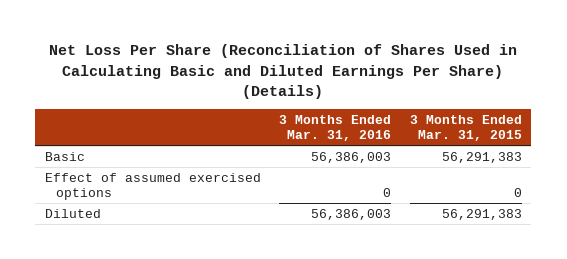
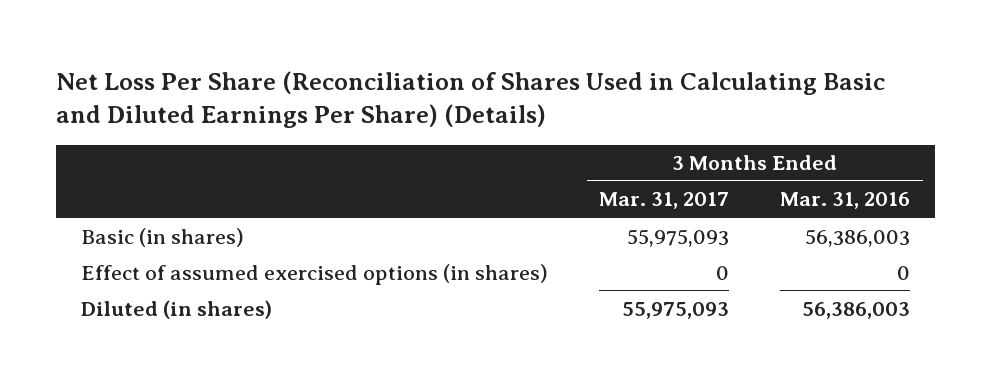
- | 3 Months Ended Mar. 31, 2016 | 3 Months Ended Mar. 31, 2015
+ | 3 Months Ended Mar. 31, 2017 | 3 Months Ended Mar. 31, 2016
- Basic | 56,386,003 | 56,291,383
- Effect of assumed exercised options | 0 | 0
- Diluted | 56,386,003 | 56,291,383
+ Basic (in shares) | 55,975,093 | 56,386,003
+ Effect of assumed exercised options (in shares) | 0 | 0
+ Diluted (in shares) | 55,975,093 | 56,386,003

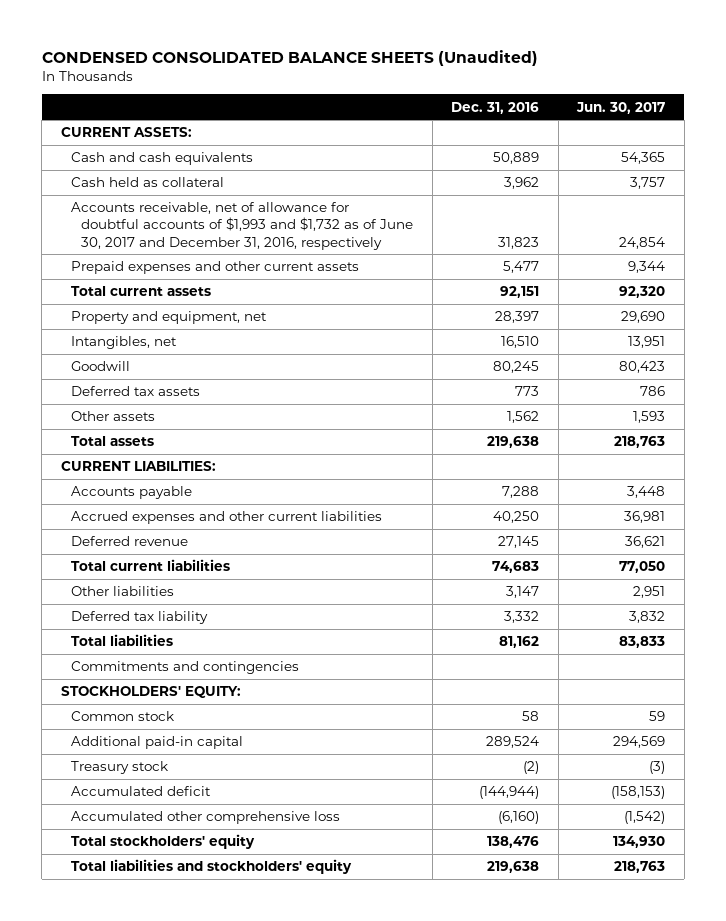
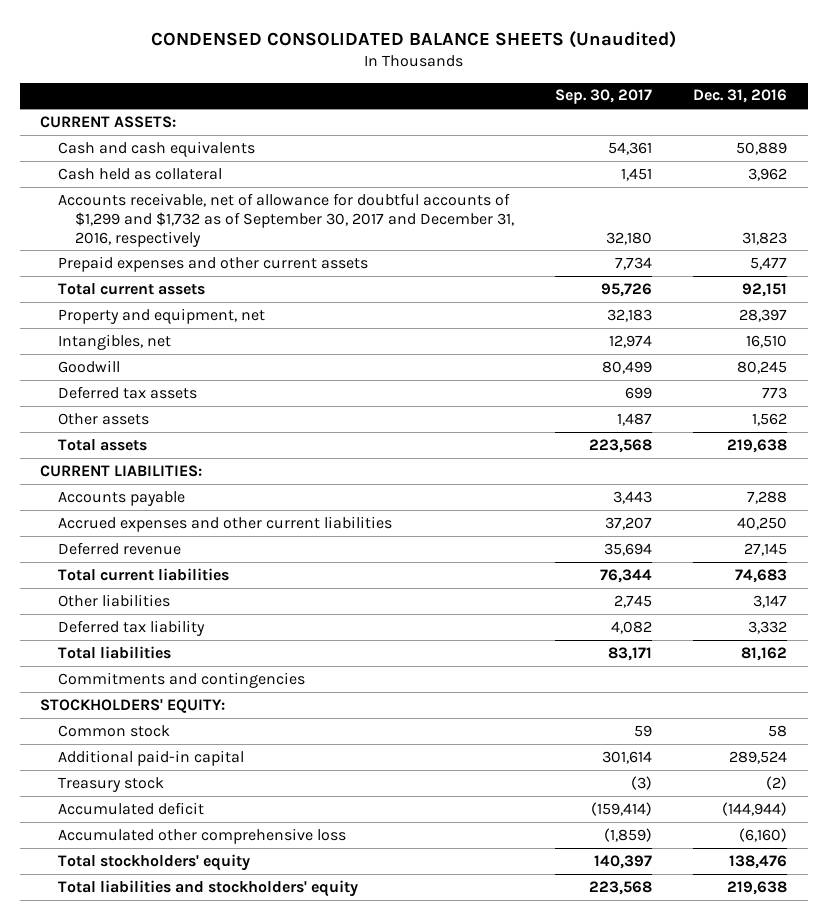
- | Dec. 31, 2016 | Jun. 30, 2017
+ | Sep. 30, 2017 | Dec. 31, 2016
- Accounts receivable, net of allowance for doubtful accounts of $1,993 and $1,732 as of June 30, 2017 and December 31, 2016, respectively | 31,823 | 24,854
+ Accounts receivable, net of allowance for doubtful accounts of $1,299 and $1,732 as of September 30, 2017 and December 31, 2016, respectively | 32,180 | 31,823

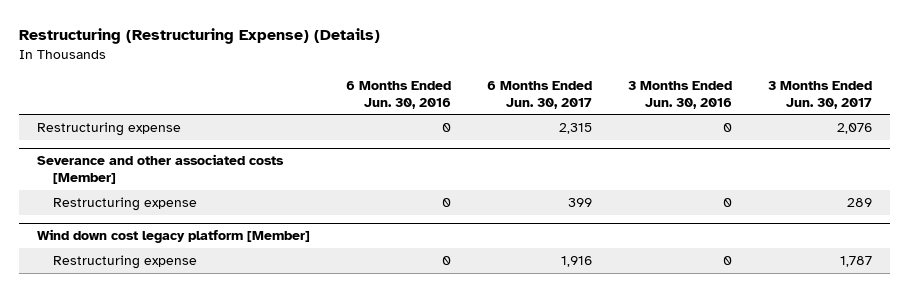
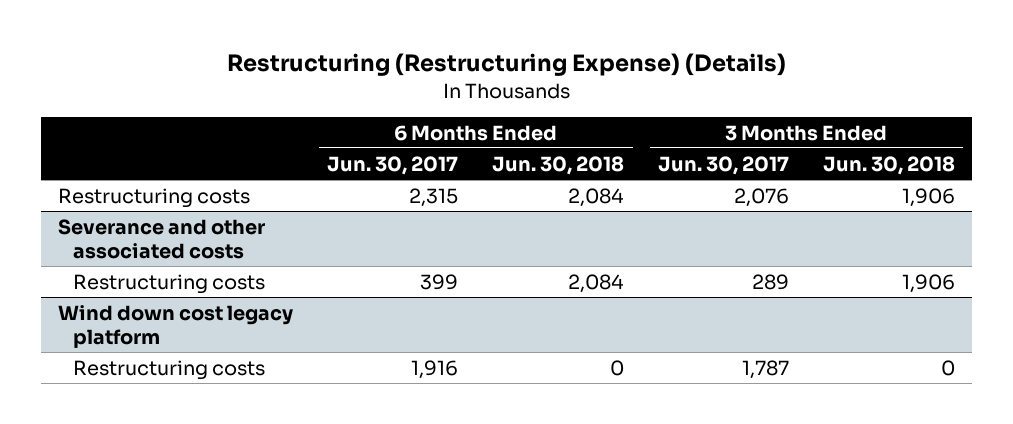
- | 6 Months Ended Jun. 30, 2016 | 6 Months Ended Jun. 30, 2017 | 3 Months Ended Jun. 30, 2016 | 3 Months Ended Jun. 30, 2017
+ | 6 Months Ended Jun. 30, 2017 | 6 Months Ended Jun. 30, 2018 | 3 Months Ended Jun. 30, 2017 | 3 Months Ended Jun. 30, 2018
- Restructuring expense | 0 | 2,315 | 0 | 2,076
- Severance and other associated costs [Member]
- Restructuring expense | 0 | 399 | 0 | 289
- Wind down cost legacy platform [Member]
- Restructuring expense | 0 | 1,916 | 0 | 1,787
+ Restructuring costs | 2,315 | 2,084 | 2,076 | 1,906
+ Severance and other associated costs
+ Restructuring costs | 399 | 2,084 | 289 | 1,906
+ Wind down cost legacy platform
+ Restructuring costs | 1,916 | 0 | 1,787 | 0

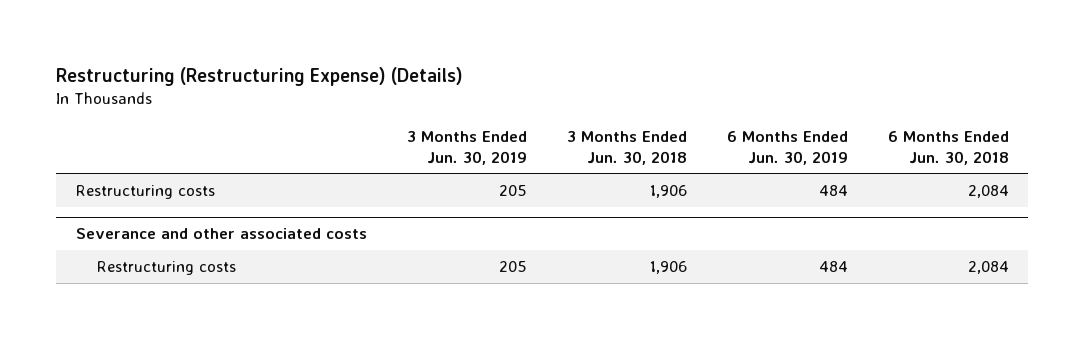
- | 6 Months Ended Jun. 30, 2017 | 6 Months Ended Jun. 30, 2018 | 3 Months Ended Jun. 30, 2017 | 3 Months Ended Jun. 30, 2018
+ | 3 Months Ended Jun. 30, 2019 | 3 Months Ended Jun. 30, 2018 | 6 Months Ended Jun. 30, 2019 | 6 Months Ended Jun. 30, 2018
- Wind down cost legacy platform
- Restructuring costs | 1,916 | 0 | 1,787 | 0

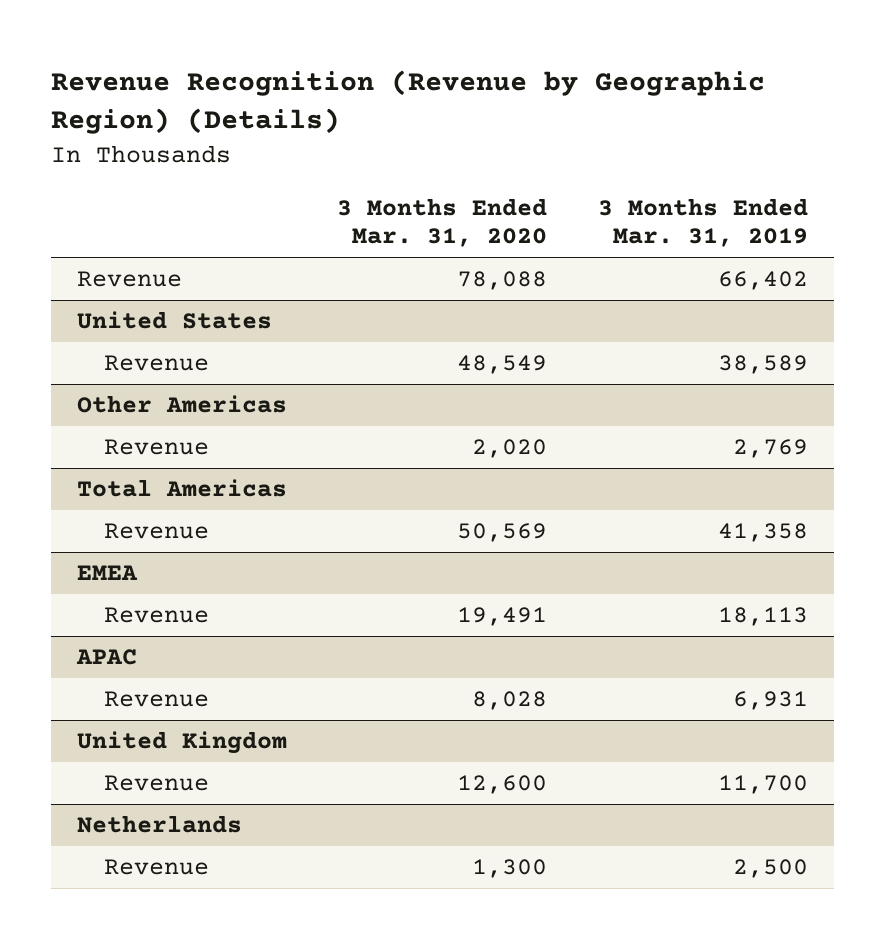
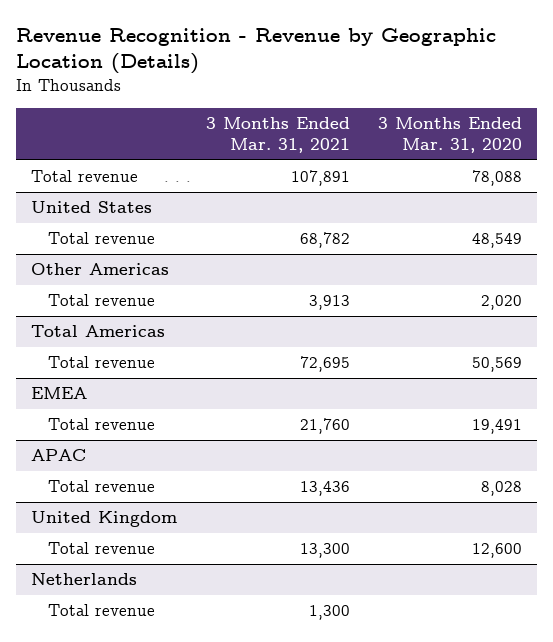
- Revenue Recognition (Revenue by Geographic Region) (Details)
+ Revenue Recognition - Revenue by Geographic Location (Details)
- | 3 Months Ended Mar. 31, 2020 | 3 Months Ended Mar. 31, 2019
+ | 3 Months Ended Mar. 31, 2021 | 3 Months Ended Mar. 31, 2020
- Revenue | 78,088 | 66,402
+ Total revenue | 107,891 | 78,088
@ United States
- Revenue | 48,549 | 38,589
+ Total revenue | 68,782 | 48,549
@ Other Americas
- Revenue | 2,020 | 2,769
+ Total revenue | 3,913 | 2,020
@ Total Americas
- Revenue | 50,569 | 41,358
+ Total revenue | 72,695 | 50,569
@ EMEA
- Revenue | 19,491 | 18,113
+ Total revenue | 21,760 | 19,491
@ APAC
- Revenue | 8,028 | 6,931
+ Total revenue | 13,436 | 8,028
@ United Kingdom
- Revenue | 12,600 | 11,700
+ Total revenue | 13,300 | 12,600
@ Netherlands
- Revenue | 1,300 | 2,500
+ Total revenue | 1,300 |

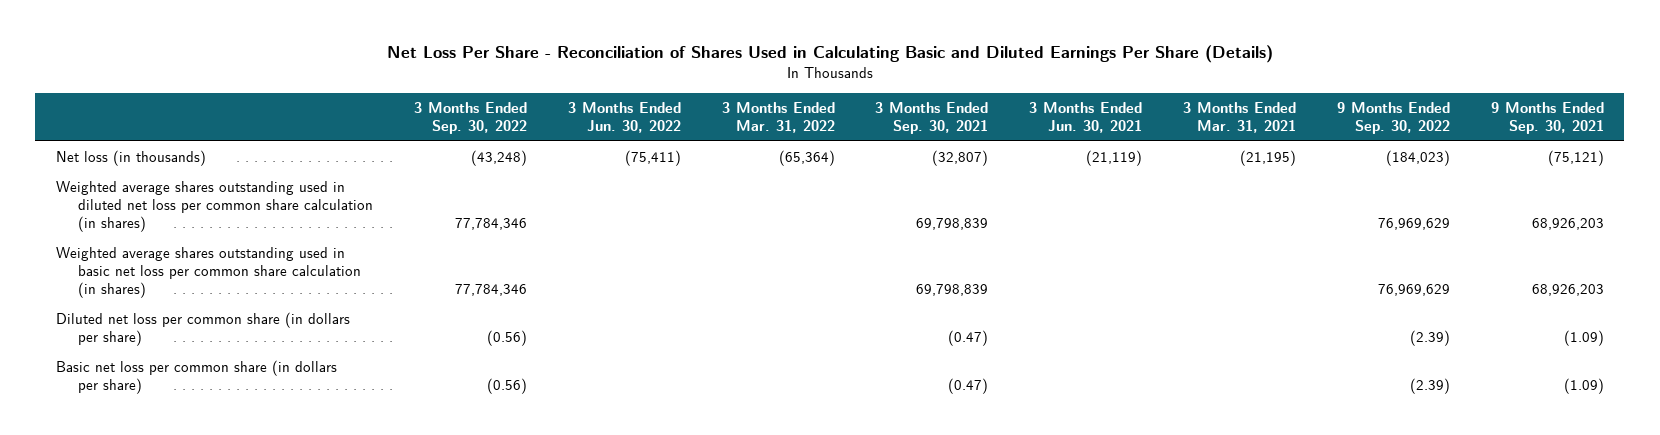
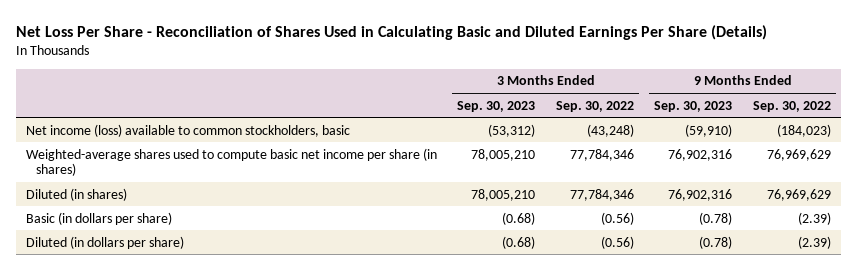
- | 3 Months Ended Sep. 30, 2022 | 3 Months Ended Jun. 30, 2022 | 3 Months Ended Mar. 31, 2022 | 3 Months Ended Sep. 30, 2021 | 3 Months Ended Jun. 30, 2021 | 3 Months Ended Mar. 31, 2021 | 9 Months Ended Sep. 30, 2022 | 9 Months Ended Sep. 30, 2021
+ | 3 Months Ended Sep. 30, 2023 | 3 Months Ended Sep. 30, 2022 | 9 Months Ended Sep. 30, 2023 | 9 Months Ended Sep. 30, 2022
- Net loss (in thousands) | (43,248) | (75,411) | (65,364) | (32,807) | (21,119) | (21,195) | (184,023) | (75,121)
- Weighted average shares outstanding used in diluted net loss per common share calculation (in shares) | 77,784,346 | | | 69,798,839 | | | 76,969,629 | 68,926,203
- Weighted average shares outstanding used in basic net loss per common share calculation (in shares) | 77,784,346 | | | 69,798,839 | | | 76,969,629 | 68,926,203
- Diluted net loss per common share (in dollars per share) | (0.56) | | | (0.47) | | | (2.39) | (1.09)
- Basic net loss per common share (in dollars per share) | (0.56) | | | (0.47) | | | (2.39) | (1.09)
+ Net income (loss) available to common stockholders, basic | (53,312) | (43,248) | (59,910) | (184,023)
+ Weighted-average shares used to compute basic net income per share (in shares) | 78,005,210 | 77,784,346 | 76,902,316 | 76,969,629
+ Diluted (in shares) | 78,005,210 | 77,784,346 | 76,902,316 | 76,969,629
+ Basic (in dollars per share) | (0.68) | (0.56) | (0.78) | (2.39)
+ Diluted (in dollars per share) | (0.68) | (0.56) | (0.78) | (2.39)

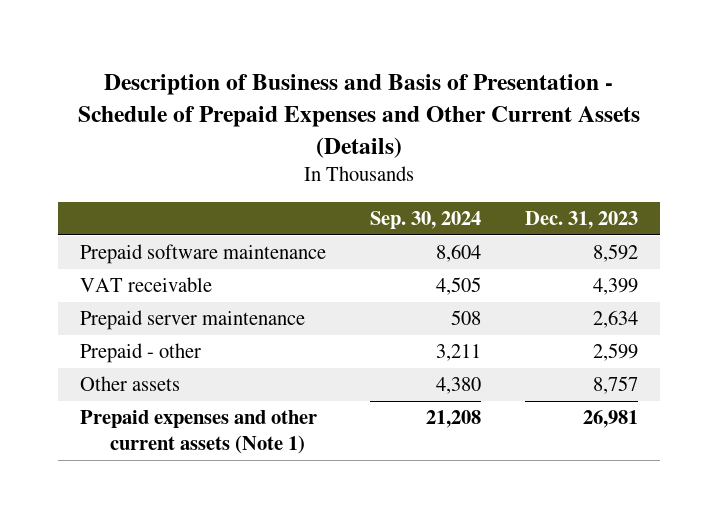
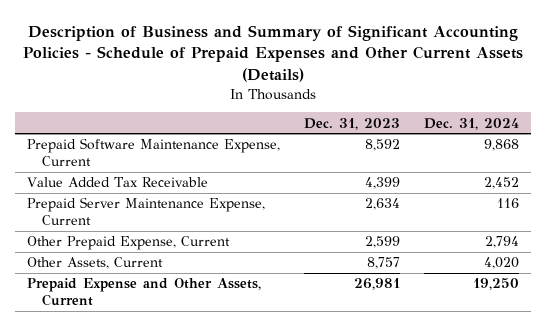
- Description of Business and Basis of Presentation - Schedule of Prepaid Expenses and Other Current Assets (Details)
+ Description of Business and Summary of Significant Accounting Policies - Schedule of Prepaid Expenses and Other Current Assets (Details)
- | Sep. 30, 2024 | Dec. 31, 2023
+ | Dec. 31, 2023 | Dec. 31, 2024
- Prepaid software maintenance | 8,604 | 8,592
- VAT receivable | 4,505 | 4,399
- Prepaid server maintenance | 508 | 2,634
- Prepaid - other | 3,211 | 2,599
- Other assets | 4,380 | 8,757
- Prepaid expenses and other current assets (Note 1) | 21,208 | 26,981
+ Prepaid Software Maintenance Expense, Current | 8,592 | 9,868
+ Value Added Tax Receivable | 4,399 | 2,452
+ Prepaid Server Maintenance Expense, Current | 2,634 | 116
+ Other Prepaid Expense, Current | 2,599 | 2,794
+ Other Assets, Current | 8,757 | 4,020
+ Prepaid Expense and Other Assets, Current | 26,981 | 19,250

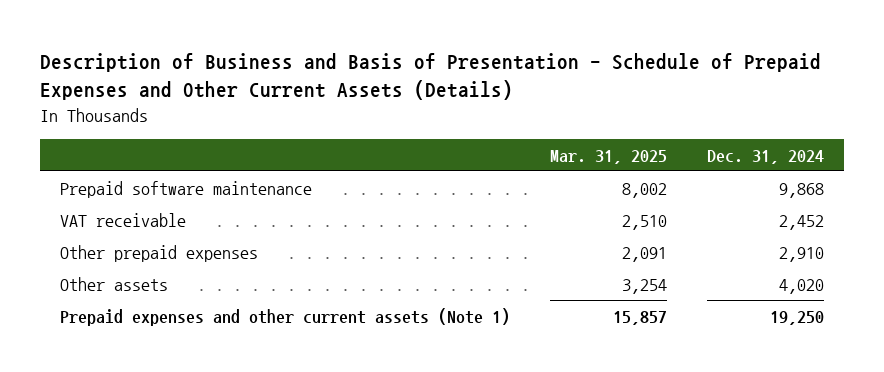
- Description of Business and Summary of Significant Accounting Policies - Schedule of Prepaid Expenses and Other Current Assets (Details)
+ Description of Business and Basis of Presentation - Schedule of Prepaid Expenses and Other Current Assets (Details)
- | Dec. 31, 2023 | Dec. 31, 2024
+ | Mar. 31, 2025 | Dec. 31, 2024
- Prepaid Software Maintenance Expense, Current | 8,592 | 9,868
- Value Added Tax Receivable | 4,399 | 2,452
- Prepaid Server Maintenance Expense, Current | 2,634 | 116
- Other Prepaid Expense, Current | 2,599 | 2,794
- Other Assets, Current | 8,757 | 4,020
- Prepaid Expense and Other Assets, Current | 26,981 | 19,250
+ Prepaid software maintenance | 8,002 | 9,868
+ VAT receivable | 2,510 | 2,452
+ Other prepaid expenses | 2,091 | 2,910
+ Other assets | 3,254 | 4,020
+ Prepaid expenses and other current assets (Note 1) | 15,857 | 19,250

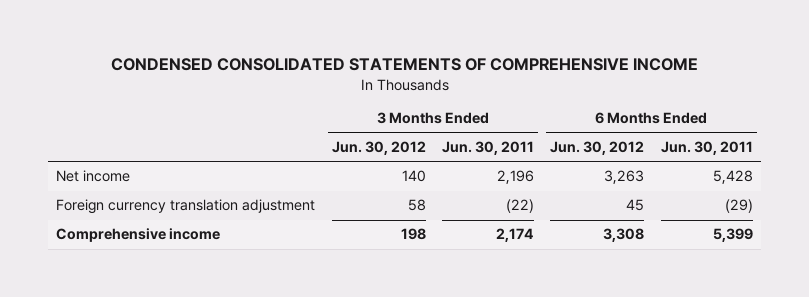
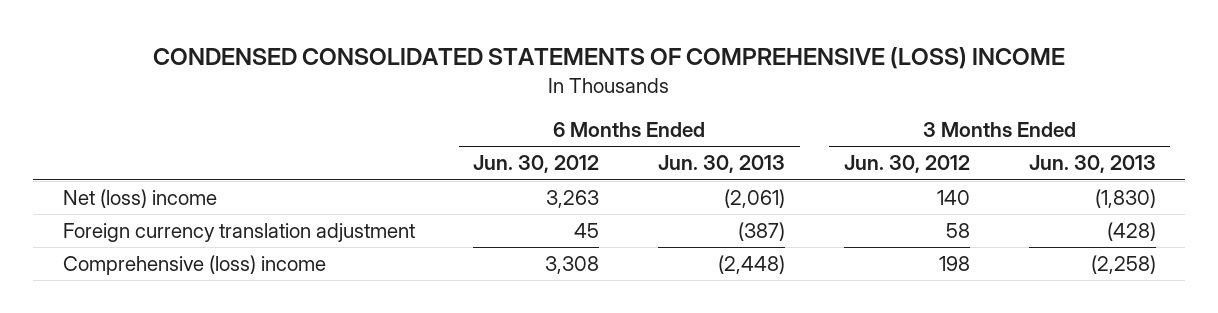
- CONDENSED CONSOLIDATED STATEMENTS OF COMPREHENSIVE INCOME
+ CONDENSED CONSOLIDATED STATEMENTS OF COMPREHENSIVE (LOSS) INCOME
- | 3 Months Ended Jun. 30, 2012 | 3 Months Ended Jun. 30, 2011 | 6 Months Ended Jun. 30, 2012 | 6 Months Ended Jun. 30, 2011
+ | 6 Months Ended Jun. 30, 2012 | 6 Months Ended Jun. 30, 2013 | 3 Months Ended Jun. 30, 2012 | 3 Months Ended Jun. 30, 2013
- Net income | 140 | 2,196 | 3,263 | 5,428
+ Net (loss) income | 3,263 | (2,061) | 140 | (1,830)
- Comprehensive income | 198 | 2,174 | 3,308 | 5,399
+ Comprehensive (loss) income | 3,308 | (2,448) | 198 | (2,258)

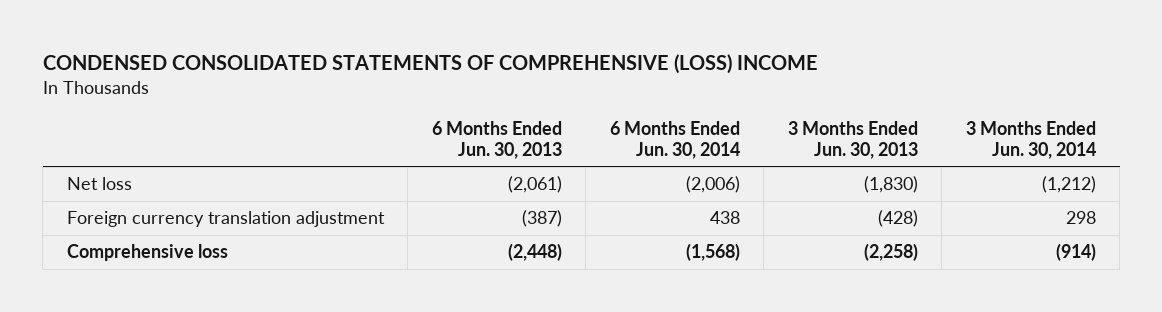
- | 6 Months Ended Jun. 30, 2012 | 6 Months Ended Jun. 30, 2013 | 3 Months Ended Jun. 30, 2012 | 3 Months Ended Jun. 30, 2013
+ | 6 Months Ended Jun. 30, 2013 | 6 Months Ended Jun. 30, 2014 | 3 Months Ended Jun. 30, 2013 | 3 Months Ended Jun. 30, 2014
- Net (loss) income | 3,263 | (2,061) | 140 | (1,830)
+ Net loss | (2,061) | (2,006) | (1,830) | (1,212)
- Comprehensive (loss) income | 3,308 | (2,448) | 198 | (2,258)
+ Comprehensive loss | (2,448) | (1,568) | (2,258) | (914)

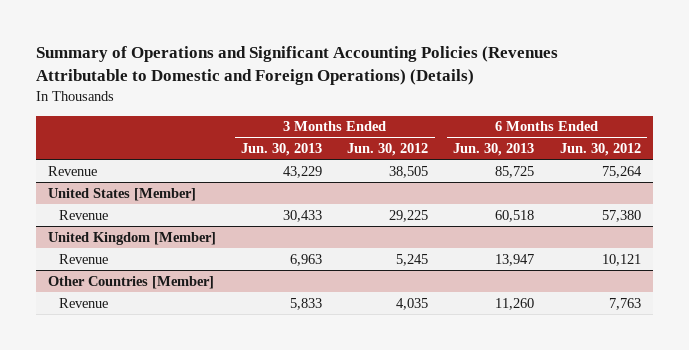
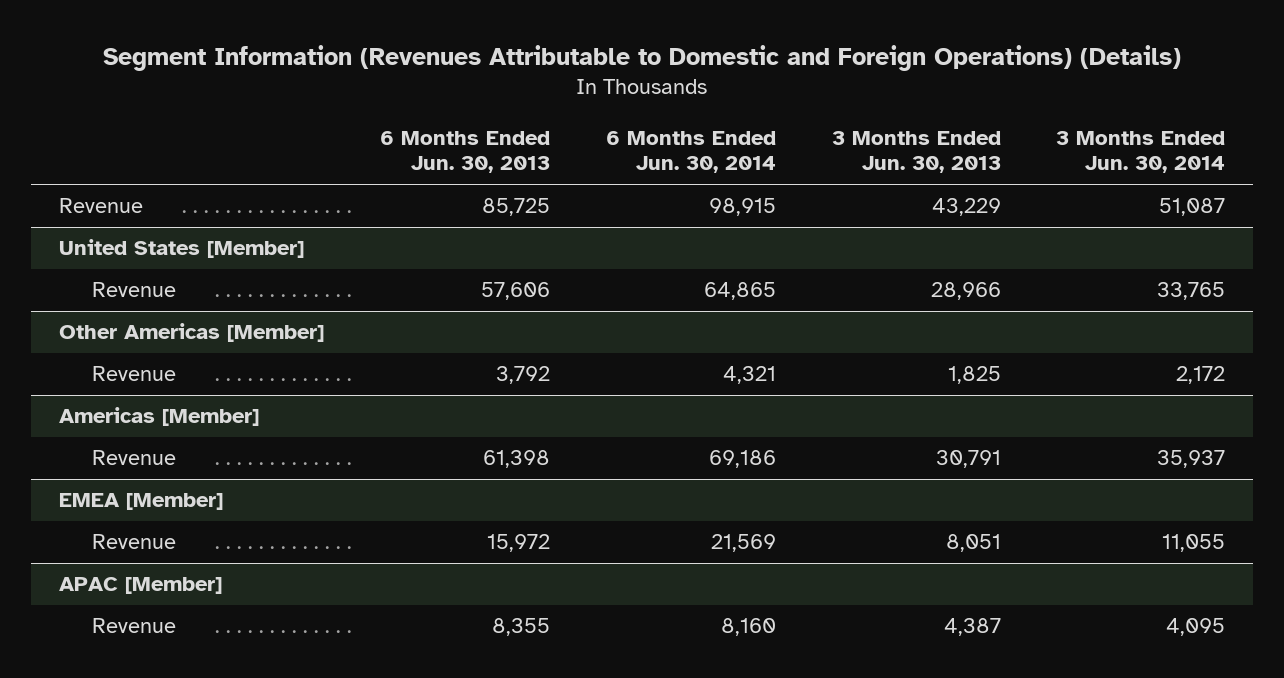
- Summary of Operations and Significant Accounting Policies (Revenues Attributable to Domestic and Foreign Operations) (Details)
+ Segment Information (Revenues Attributable to Domestic and Foreign Operations) (Details)
- | 3 Months Ended Jun. 30, 2013 | 3 Months Ended Jun. 30, 2012 | 6 Months Ended Jun. 30, 2013 | 6 Months Ended Jun. 30, 2012
+ | 6 Months Ended Jun. 30, 2013 | 6 Months Ended Jun. 30, 2014 | 3 Months Ended Jun. 30, 2013 | 3 Months Ended Jun. 30, 2014
@ United States [Member]
- Revenue | 30,433 | 29,225 | 60,518 | 57,380
- United Kingdom [Member]
- Revenue | 6,963 | 5,245 | 13,947 | 10,121
- Other Countries [Member]
- Revenue | 5,833 | 4,035 | 11,260 | 7,763
@ United States [Member]
+ Revenue | 57,606 | 64,865 | 28,966 | 33,765
+ Other Americas [Member]
+ Revenue | 3,792 | 4,321 | 1,825 | 2,172
+ Americas [Member]
+ Revenue | 61,398 | 69,186 | 30,791 | 35,937
+ EMEA [Member]
+ Revenue | 15,972 | 21,569 | 8,051 | 11,055
+ APAC [Member]
+ Revenue | 8,355 | 8,160 | 4,387 | 4,095

